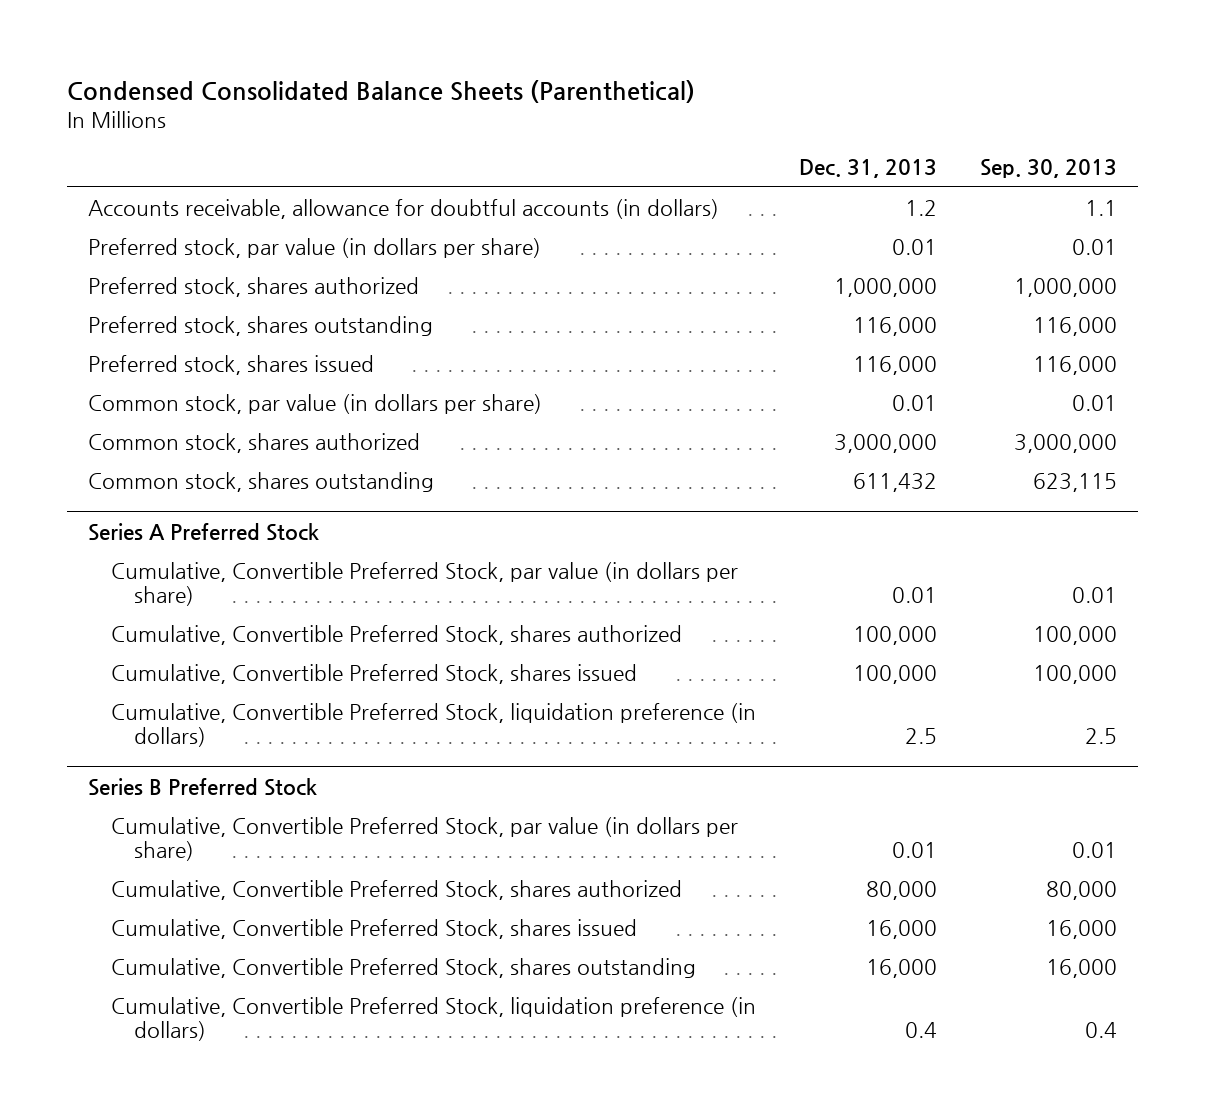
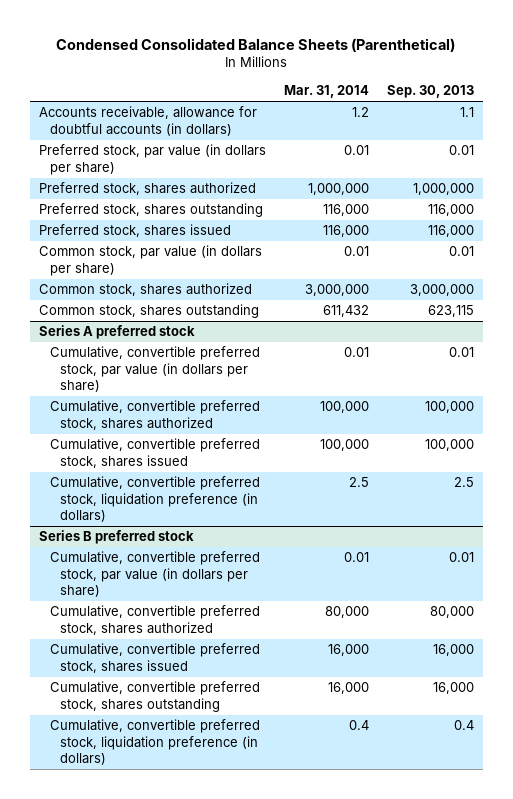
- | Dec. 31, 2013 | Sep. 30, 2013
+ | Mar. 31, 2014 | Sep. 30, 2013
- Series A Preferred Stock
- Cumulative, Convertible Preferred Stock, par value (in dollars per share) | 0.01 | 0.01
- Cumulative, Convertible Preferred Stock, shares authorized | 100,000 | 100,000
- Cumulative, Convertible Preferred Stock, shares issued | 100,000 | 100,000
- Cumulative, Convertible Preferred Stock, liquidation preference (in dollars) | 2.5 | 2.5
- Series B Preferred Stock
- Cumulative, Convertible Preferred Stock, par value (in dollars per share) | 0.01 | 0.01
- Cumulative, Convertible Preferred Stock, shares authorized | 80,000 | 80,000
- Cumulative, Convertible Preferred Stock, shares issued | 16,000 | 16,000
- Cumulative, Convertible Preferred Stock, shares outstanding | 16,000 | 16,000
- Cumulative, Convertible Preferred Stock, liquidation preference (in dollars) | 0.4 | 0.4
+ Series A preferred stock
+ Cumulative, convertible preferred stock, par value (in dollars per share) | 0.01 | 0.01
+ Cumulative, convertible preferred stock, shares authorized | 100,000 | 100,000
+ Cumulative, convertible preferred stock, shares issued | 100,000 | 100,000
+ Cumulative, convertible preferred stock, liquidation preference (in dollars) | 2.5 | 2.5
+ Series B preferred stock
+ Cumulative, convertible preferred stock, par value (in dollars per share) | 0.01 | 0.01
+ Cumulative, convertible preferred stock, shares authorized | 80,000 | 80,000
+ Cumulative, convertible preferred stock, shares issued | 16,000 | 16,000
+ Cumulative, convertible preferred stock, shares outstanding | 16,000 | 16,000
+ Cumulative, convertible preferred stock, liquidation preference (in dollars) | 0.4 | 0.4

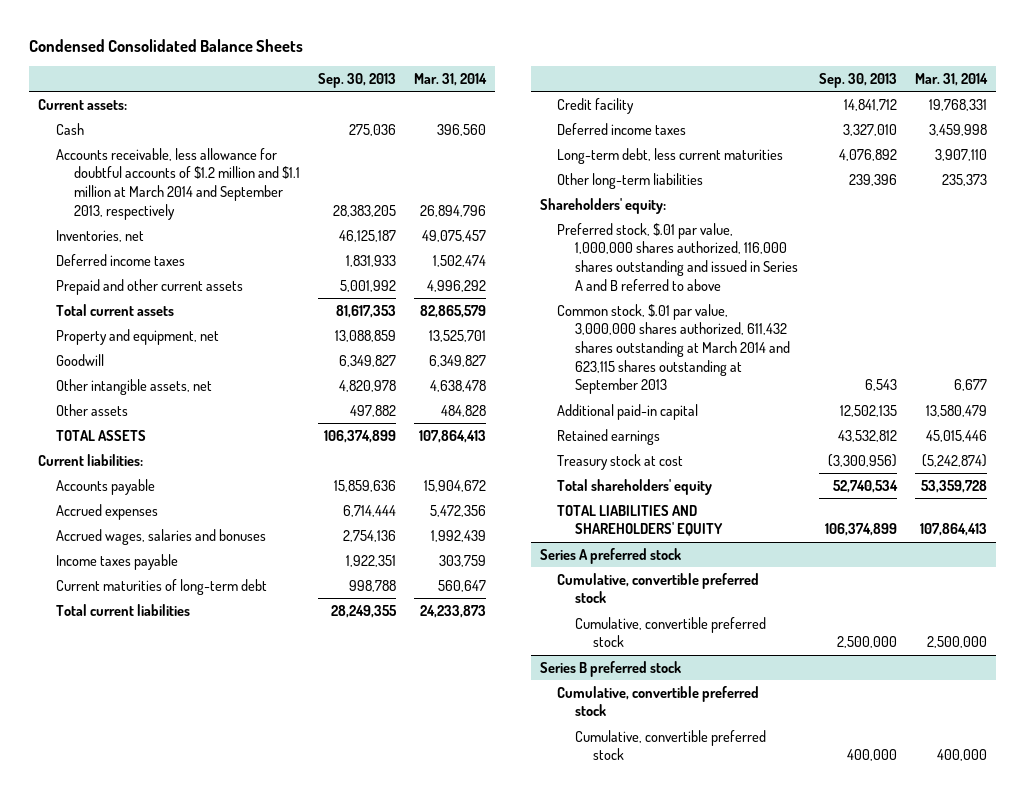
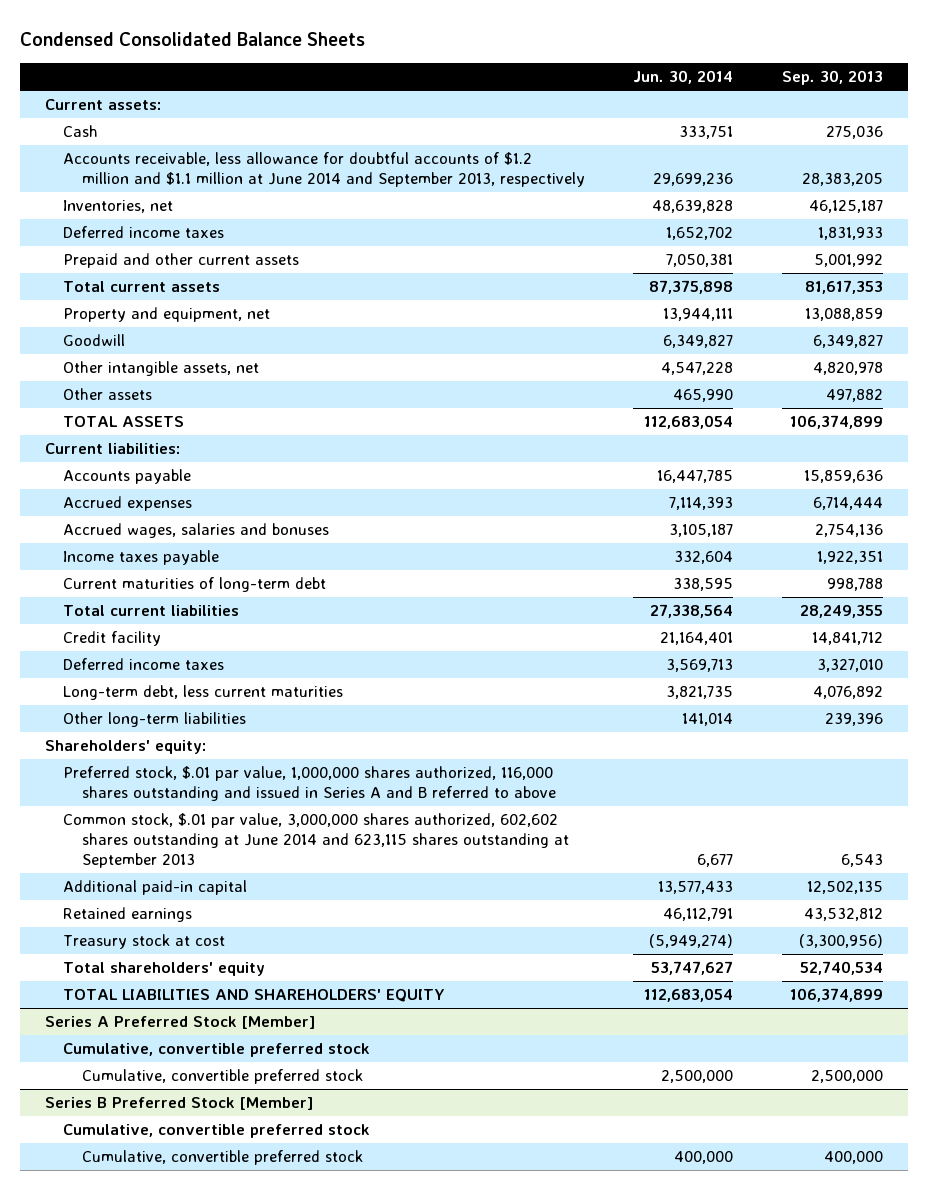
- | Sep. 30, 2013 | Mar. 31, 2014
+ | Jun. 30, 2014 | Sep. 30, 2013
- Accounts receivable, less allowance for doubtful accounts of $1.2 million and $1.1 million at March 2014 and September 2013, respectively | 28,383,205 | 26,894,796
+ Accounts receivable, less allowance for doubtful accounts of $1.2 million and $1.1 million at June 2014 and September 2013, respectively | 29,699,236 | 28,383,205
- Common stock, $.01 par value, 3,000,000 shares authorized, 611,432 shares outstanding at March 2014 and 623,115 shares outstanding at September 2013 | 6,543 | 6,677
+ Common stock, $.01 par value, 3,000,000 shares authorized, 602,602 shares outstanding at June 2014 and 623,115 shares outstanding at September 2013 | 6,677 | 6,543
- Series A preferred stock
+ Series A Preferred Stock [Member]
- Series B preferred stock
+ Series B Preferred Stock [Member]

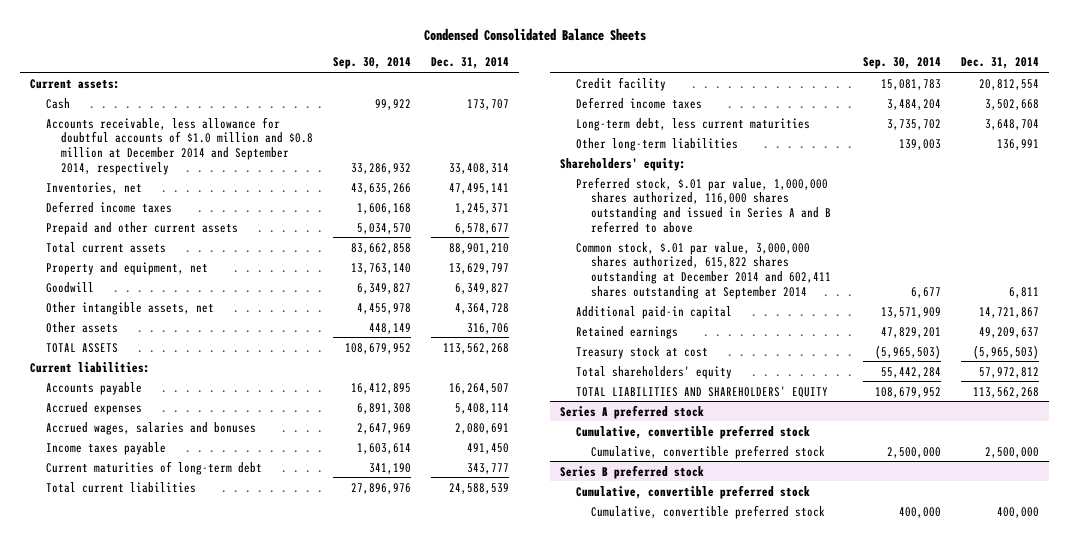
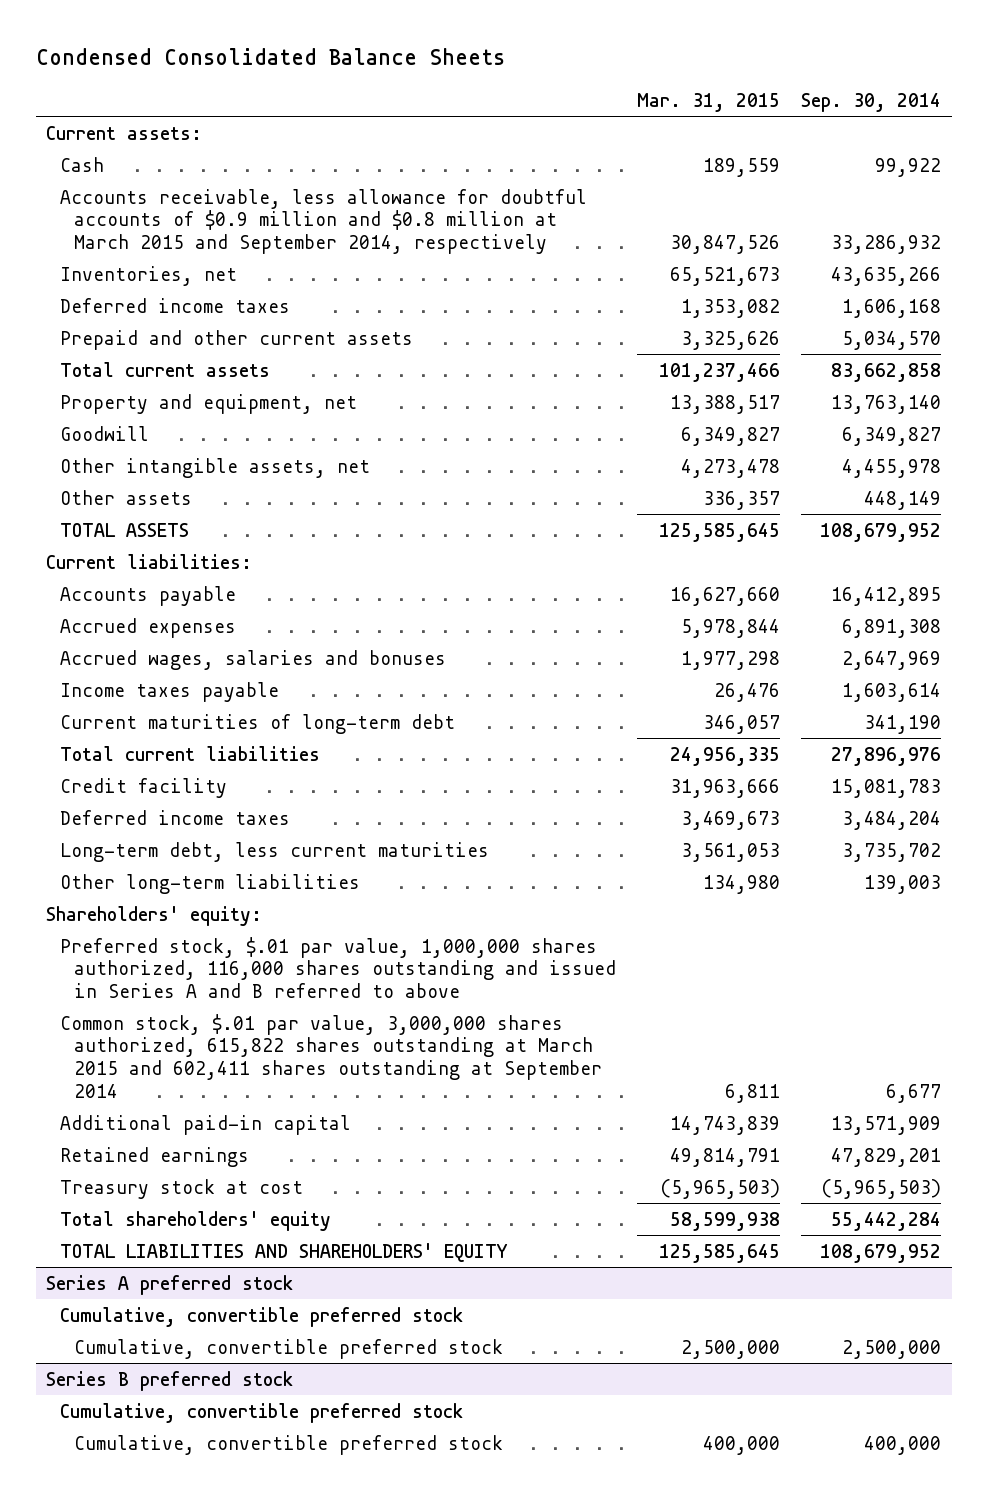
- | Sep. 30, 2014 | Dec. 31, 2014
+ | Mar. 31, 2015 | Sep. 30, 2014
- Accounts receivable, less allowance for doubtful accounts of $1.0 million and $0.8 million at December 2014 and September 2014, respectively | 33,286,932 | 33,408,314
+ Accounts receivable, less allowance for doubtful accounts of $0.9 million and $0.8 million at March 2015 and September 2014, respectively | 30,847,526 | 33,286,932
- Common stock, $.01 par value, 3,000,000 shares authorized, 615,822 shares outstanding at December 2014 and 602,411 shares outstanding at September 2014 | 6,677 | 6,811
+ Common stock, $.01 par value, 3,000,000 shares authorized, 615,822 shares outstanding at March 2015 and 602,411 shares outstanding at September 2014 | 6,811 | 6,677

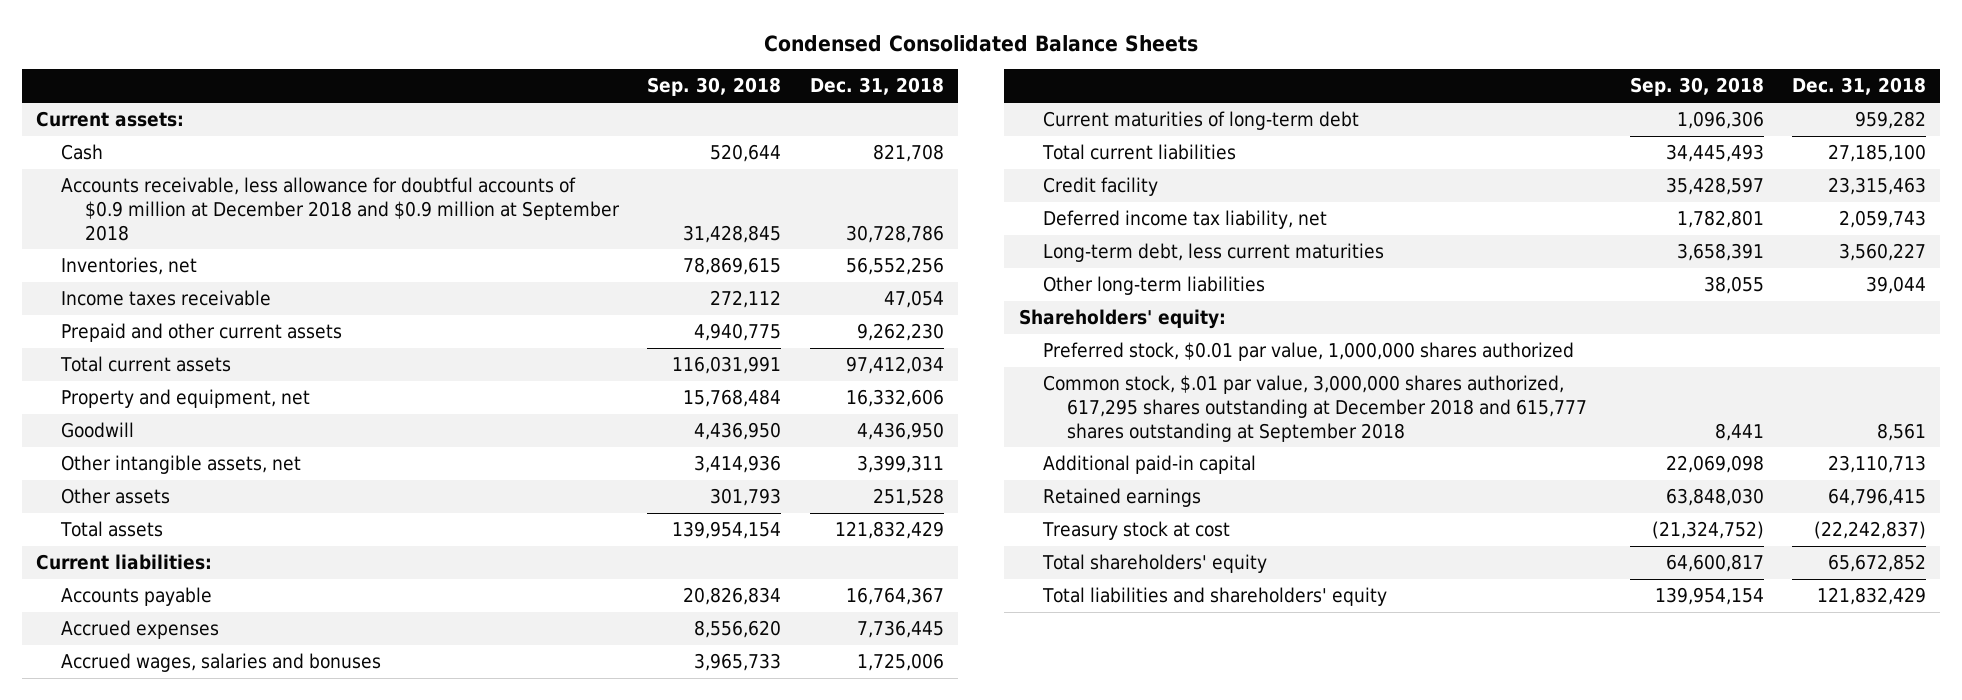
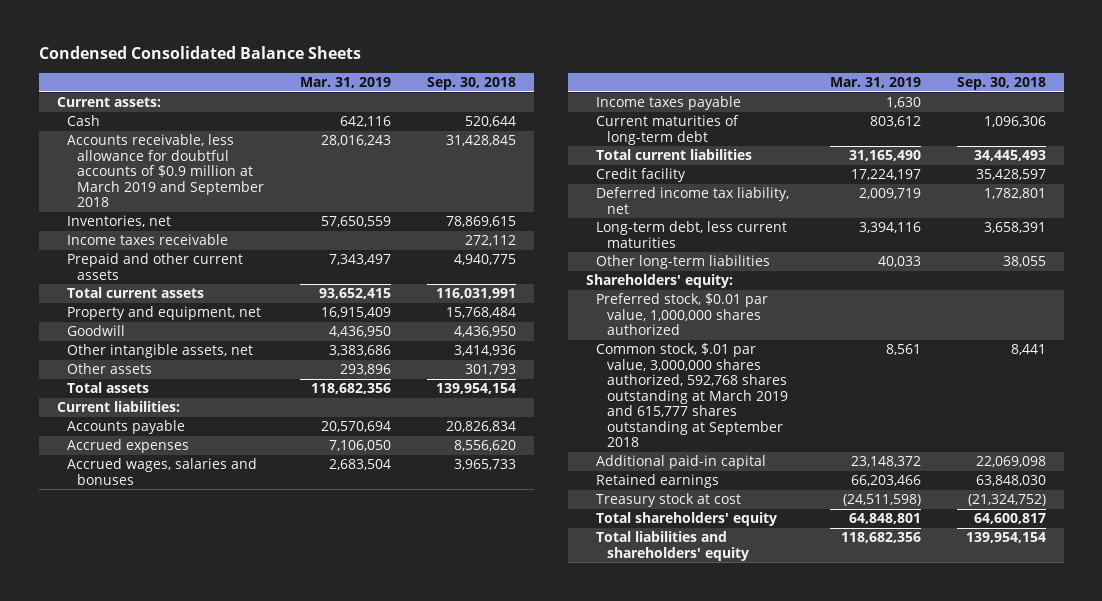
- | Sep. 30, 2018 | Dec. 31, 2018
+ | Mar. 31, 2019 | Sep. 30, 2018
- Accounts receivable, less allowance for doubtful accounts of $0.9 million at December 2018 and $0.9 million at September 2018 | 31,428,845 | 30,728,786
+ Accounts receivable, less allowance for doubtful accounts of $0.9 million at March 2019 and September 2018 | 28,016,243 | 31,428,845
+ Income taxes payable | 1,630 |
- Common stock, $.01 par value, 3,000,000 shares authorized, 617,295 shares outstanding at December 2018 and 615,777 shares outstanding at September 2018 | 8,441 | 8,561
+ Common stock, $.01 par value, 3,000,000 shares authorized, 592,768 shares outstanding at March 2019 and 615,777 shares outstanding at September 2018 | 8,561 | 8,441

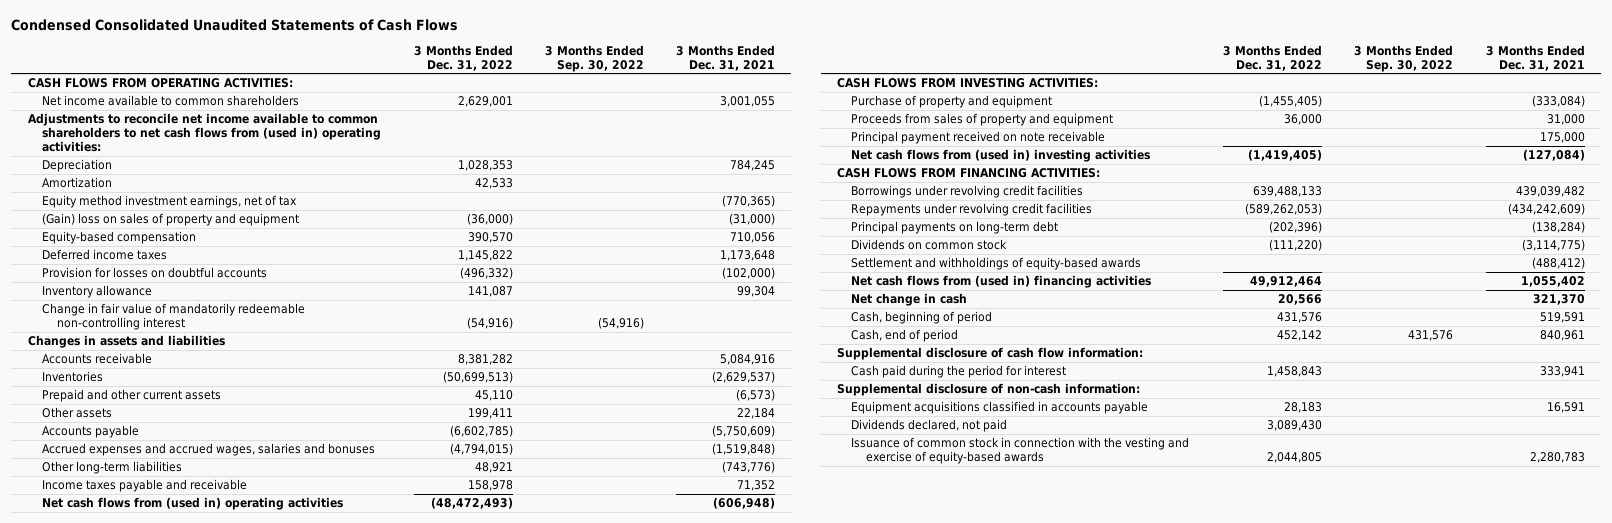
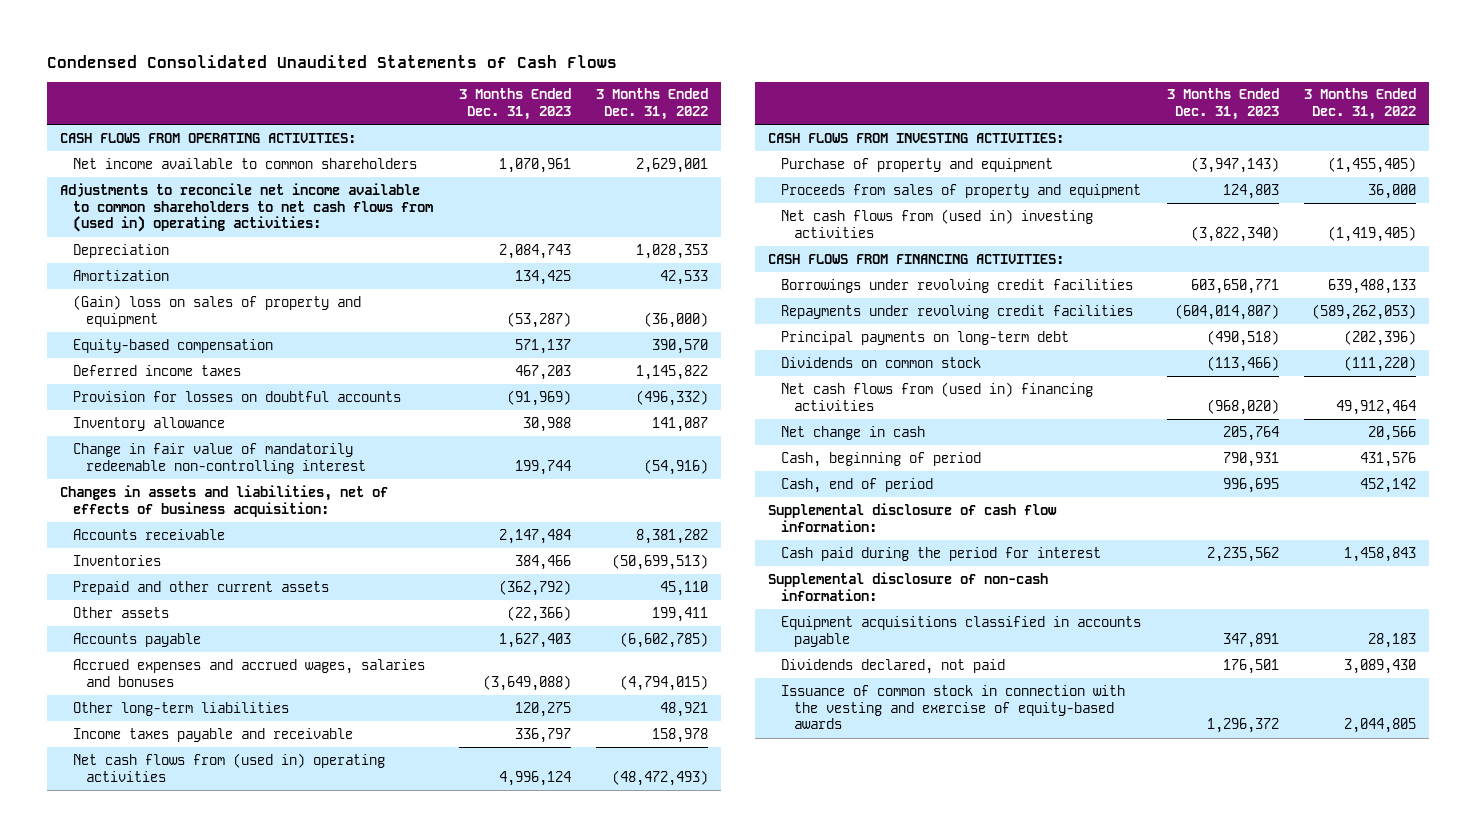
- | 3 Months Ended Dec. 31, 2022 | 3 Months Ended Sep. 30, 2022 | 3 Months Ended Dec. 31, 2021
+ | 3 Months Ended Dec. 31, 2023 | 3 Months Ended Dec. 31, 2022
- Equity method investment earnings, net of tax | | | (770,365)
- Changes in assets and liabilities
+ Changes in assets and liabilities, net of effects of business acquisition:
- Principal payment received on note receivable | | | 175,000
- Settlement and withholdings of equity-based awards | | | (488,412)

